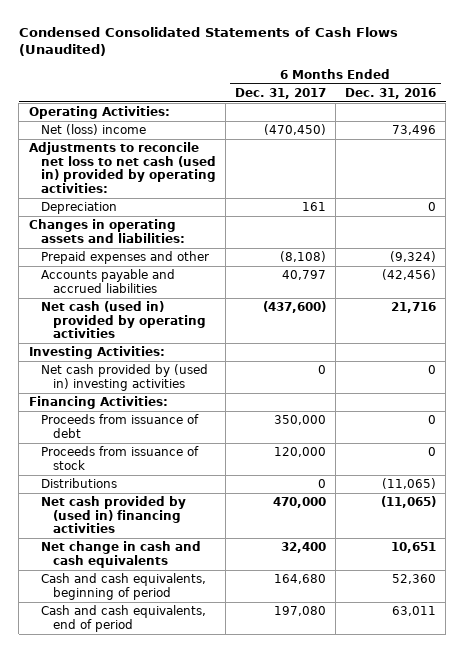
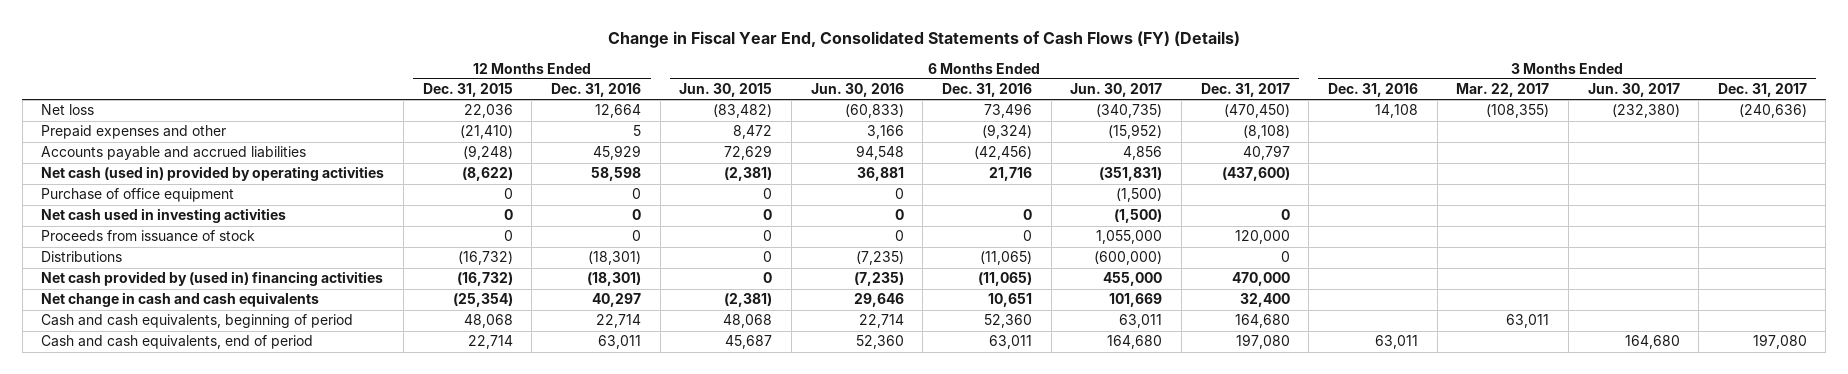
- Condensed Consolidated Statements of Cash Flows (Unaudited)
+ Change in Fiscal Year End, Consolidated Statements of Cash Flows (FY) (Details)
- | 6 Months Ended Dec. 31, 2017 | 6 Months Ended Dec. 31, 2016
+ | 12 Months Ended Dec. 31, 2015 | 12 Months Ended Dec. 31, 2016 | 6 Months Ended Jun. 30, 2015 | 6 Months Ended Jun. 30, 2016 | 6 Months Ended Dec. 31, 2016 | 6 Months Ended Jun. 30, 2017 | 6 Months Ended Dec. 31, 2017 | 3 Months Ended Dec. 31, 2016 | 3 Months Ended Mar. 22, 2017 | 3 Months Ended Jun. 30, 2017 | 3 Months Ended Dec. 31, 2017
- Operating Activities:
- Net (loss) income | (470,450) | 73,496
- Adjustments to reconcile net loss to net cash (used in) provided by operating activities:
- Depreciation | 161 | 0
- Changes in operating assets and liabilities:
+ Net loss | 22,036 | 12,664 | (83,482) | (60,833) | 73,496 | (340,735) | (470,450) | 14,108 | (108,355) | (232,380) | (240,636)
- Investing Activities:
- Net cash provided by (used in) investing activities | 0 | 0
- Financing Activities:
- Proceeds from issuance of debt | 350,000 | 0
+ Purchase of office equipment | 0 | 0 | 0 | 0 | | (1,500) | | | | |
+ Net cash used in investing activities | 0 | 0 | 0 | 0 | 0 | (1,500) | 0 | | | |

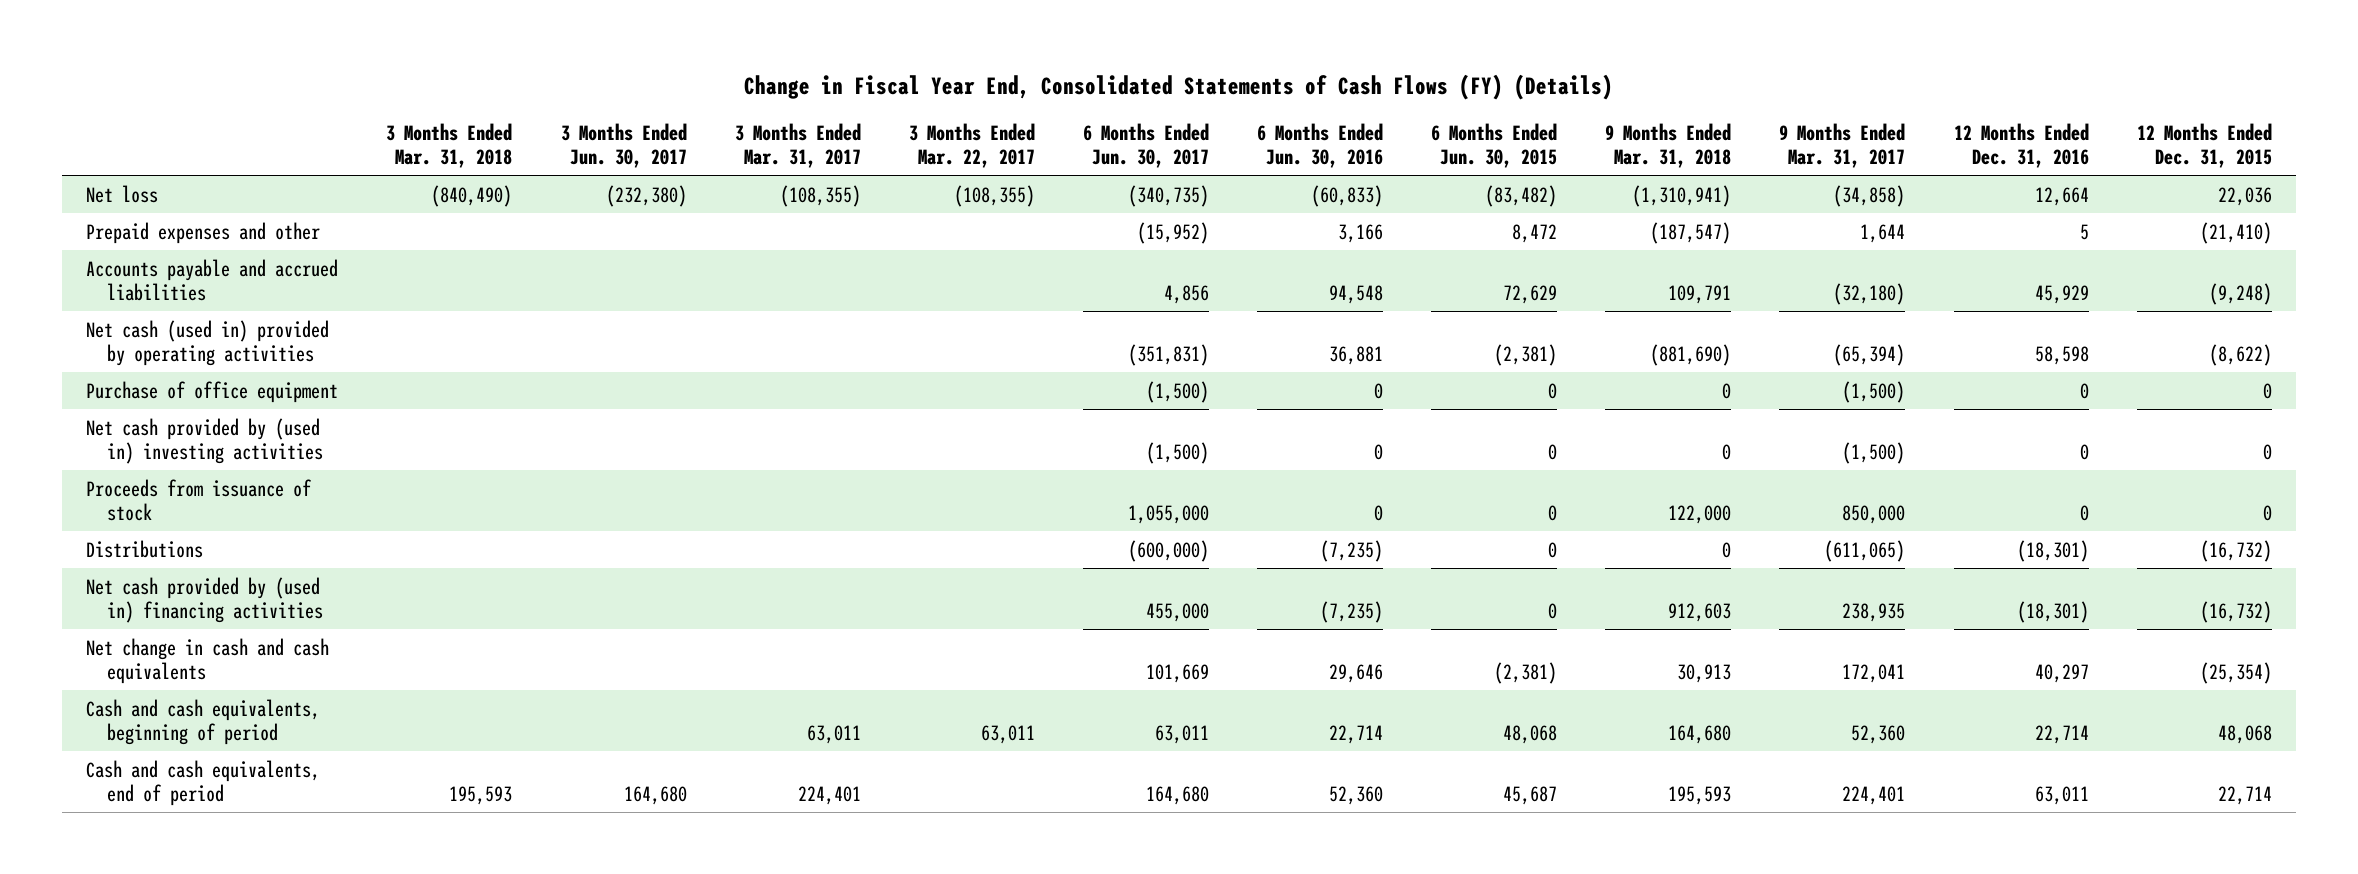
- | 12 Months Ended Dec. 31, 2015 | 12 Months Ended Dec. 31, 2016 | 6 Months Ended Jun. 30, 2015 | 6 Months Ended Jun. 30, 2016 | 6 Months Ended Dec. 31, 2016 | 6 Months Ended Jun. 30, 2017 | 6 Months Ended Dec. 31, 2017 | 3 Months Ended Dec. 31, 2016 | 3 Months Ended Mar. 22, 2017 | 3 Months Ended Jun. 30, 2017 | 3 Months Ended Dec. 31, 2017
+ | 3 Months Ended Mar. 31, 2018 | 3 Months Ended Jun. 30, 2017 | 3 Months Ended Mar. 31, 2017 | 3 Months Ended Mar. 22, 2017 | 6 Months Ended Jun. 30, 2017 | 6 Months Ended Jun. 30, 2016 | 6 Months Ended Jun. 30, 2015 | 9 Months Ended Mar. 31, 2018 | 9 Months Ended Mar. 31, 2017 | 12 Months Ended Dec. 31, 2016 | 12 Months Ended Dec. 31, 2015
- Net cash used in investing activities | 0 | 0 | 0 | 0 | 0 | (1,500) | 0 | | | |
+ Net cash provided by (used in) investing activities | | | | | (1,500) | 0 | 0 | 0 | (1,500) | 0 | 0

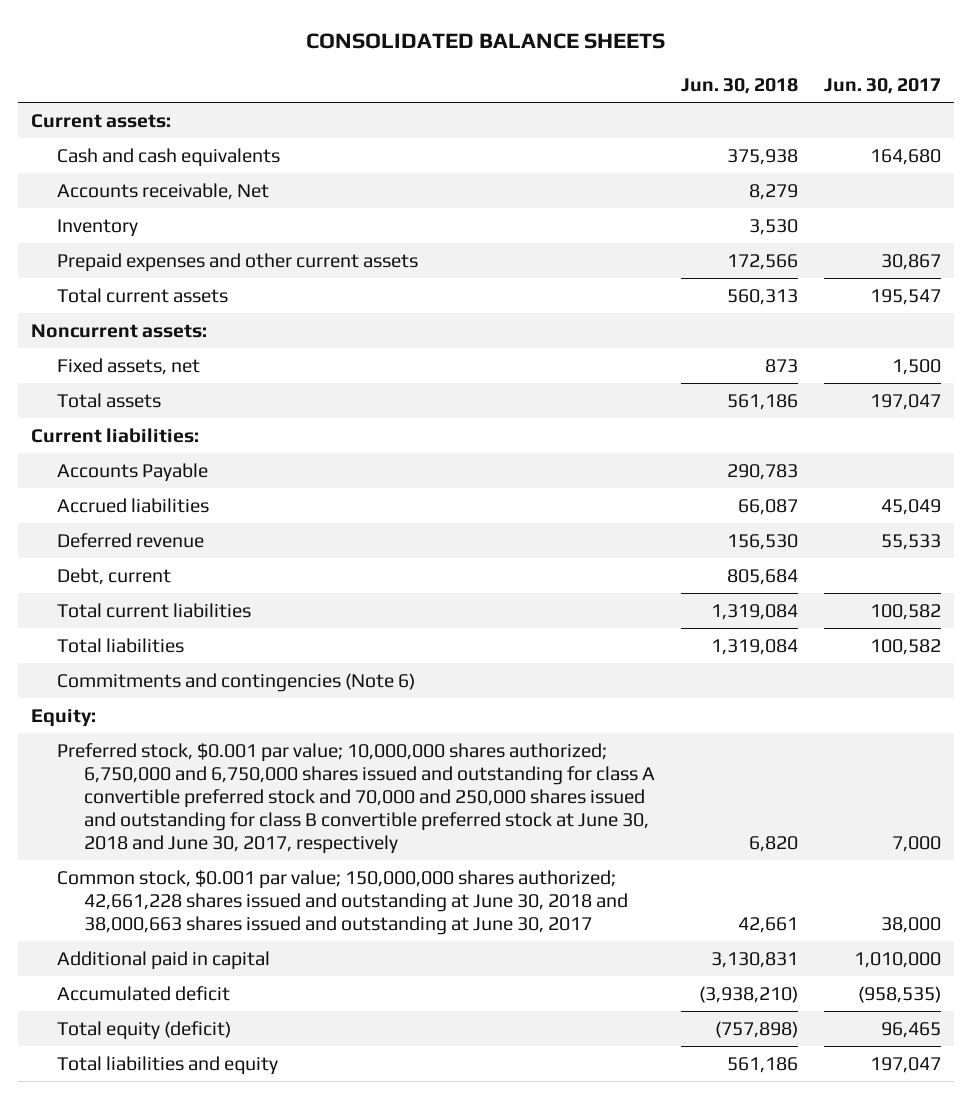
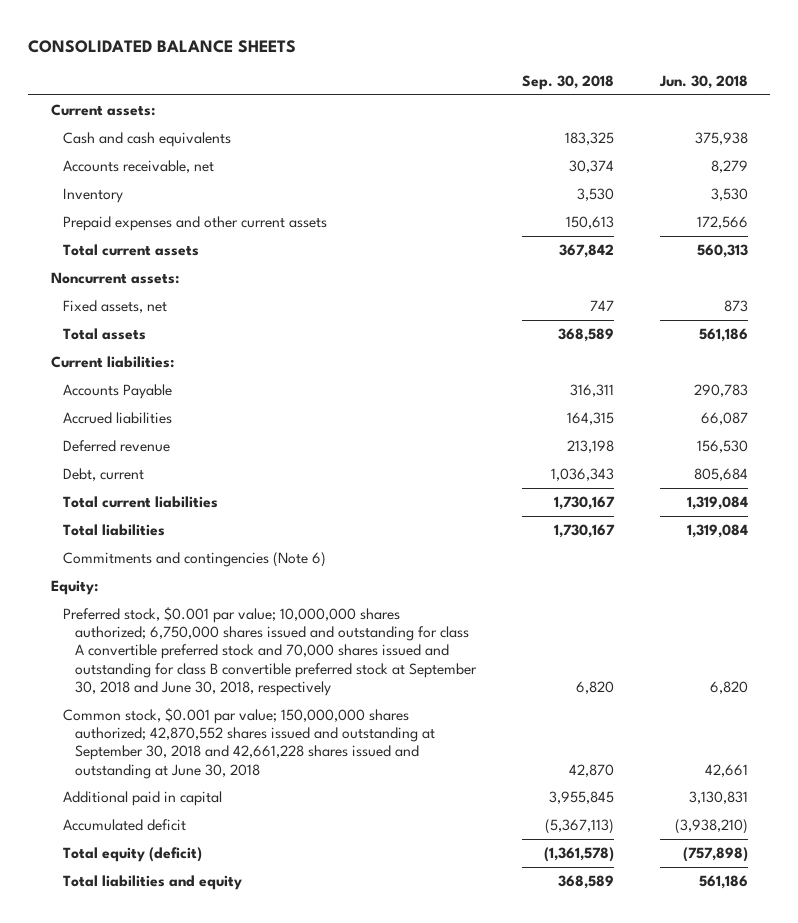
- | Jun. 30, 2018 | Jun. 30, 2017
+ | Sep. 30, 2018 | Jun. 30, 2018
- Accounts receivable, Net | 8,279 |
+ Accounts receivable, net | 30,374 | 8,279
- Preferred stock, $0.001 par value; 10,000,000 shares authorized; 6,750,000 and 6,750,000 shares issued and outstanding for class A convertible preferred stock and 70,000 and 250,000 shares issued and outstanding for class B convertible preferred stock at June 30, 2018 and June 30, 2017, respectively | 6,820 | 7,000
- Common stock, $0.001 par value; 150,000,000 shares authorized; 42,661,228 shares issued and outstanding at June 30, 2018 and 38,000,663 shares issued and outstanding at June 30, 2017 | 42,661 | 38,000
+ Preferred stock, $0.001 par value; 10,000,000 shares authorized; 6,750,000 shares issued and outstanding for class A convertible preferred stock and 70,000 shares issued and outstanding for class B convertible preferred stock at September 30, 2018 and June 30, 2018, respectively | 6,820 | 6,820
+ Common stock, $0.001 par value; 150,000,000 shares authorized; 42,870,552 shares issued and outstanding at September 30, 2018 and 42,661,228 shares issued and outstanding at June 30, 2018 | 42,870 | 42,661

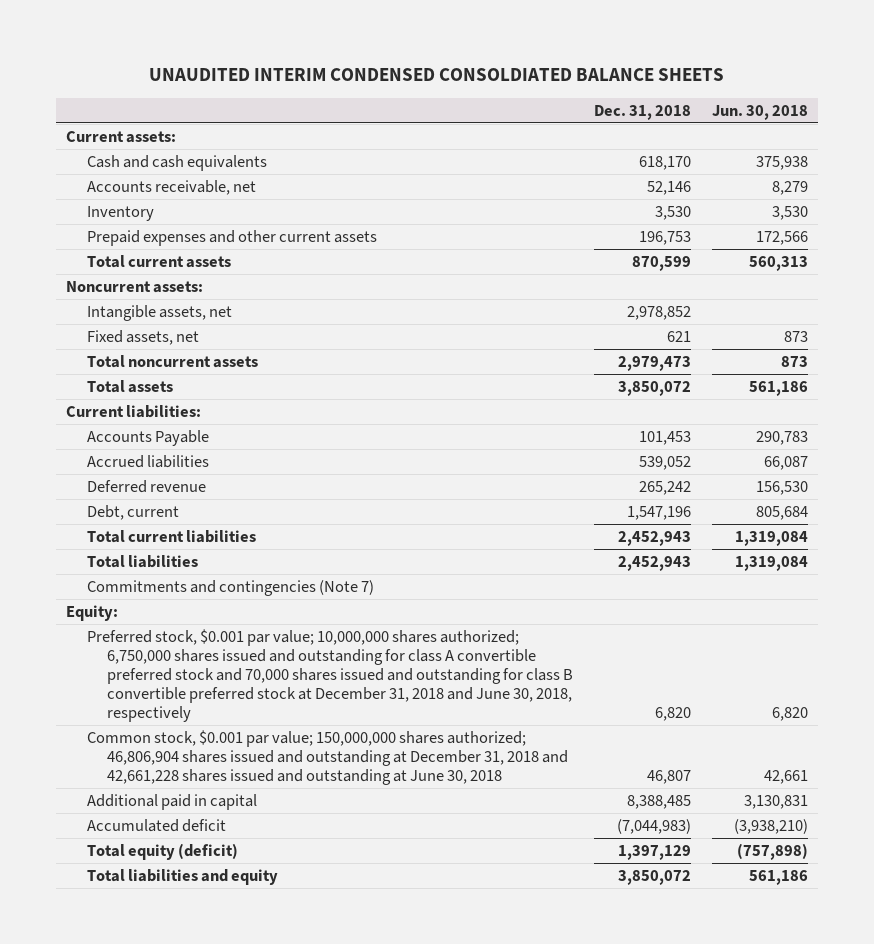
- CONSOLIDATED BALANCE SHEETS
+ UNAUDITED INTERIM CONDENSED CONSOLDIATED BALANCE SHEETS
- | Sep. 30, 2018 | Jun. 30, 2018
+ | Dec. 31, 2018 | Jun. 30, 2018
+ Intangible assets, net | 2,978,852 |
+ Total noncurrent assets | 2,979,473 | 873
- Commitments and contingencies (Note 6)
+ Commitments and contingencies (Note 7)
- Preferred stock, $0.001 par value; 10,000,000 shares authorized; 6,750,000 shares issued and outstanding for class A convertible preferred stock and 70,000 shares issued and outstanding for class B convertible preferred stock at September 30, 2018 and June 30, 2018, respectively | 6,820 | 6,820
- Common stock, $0.001 par value; 150,000,000 shares authorized; 42,870,552 shares issued and outstanding at September 30, 2018 and 42,661,228 shares issued and outstanding at June 30, 2018 | 42,870 | 42,661
+ Preferred stock, $0.001 par value; 10,000,000 shares authorized; 6,750,000 shares issued and outstanding for class A convertible preferred stock and 70,000 shares issued and outstanding for class B convertible preferred stock at December 31, 2018 and June 30, 2018, respectively | 6,820 | 6,820
+ Common stock, $0.001 par value; 150,000,000 shares authorized; 46,806,904 shares issued and outstanding at December 31, 2018 and 42,661,228 shares issued and outstanding at June 30, 2018 | 46,807 | 42,661

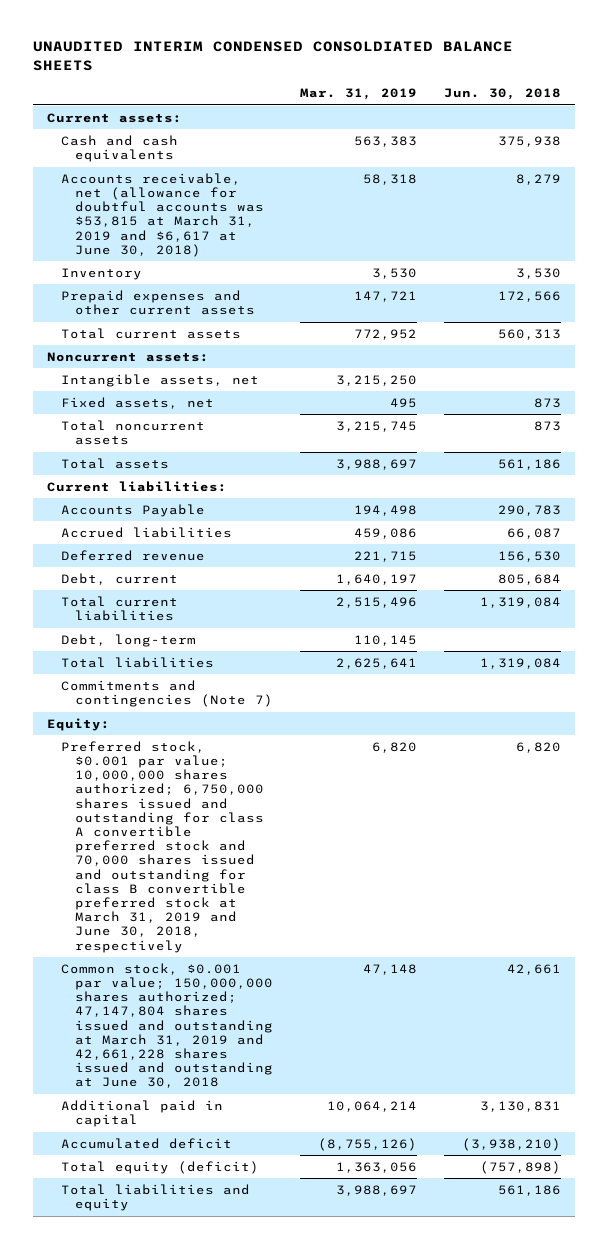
- | Dec. 31, 2018 | Jun. 30, 2018
+ | Mar. 31, 2019 | Jun. 30, 2018
- Accounts receivable, net | 52,146 | 8,279
+ Accounts receivable, net (allowance for doubtful accounts was $53,815 at March 31, 2019 and $6,617 at June 30, 2018) | 58,318 | 8,279
+ Debt, long-term | 110,145 |
- Preferred stock, $0.001 par value; 10,000,000 shares authorized; 6,750,000 shares issued and outstanding for class A convertible preferred stock and 70,000 shares issued and outstanding for class B convertible preferred stock at December 31, 2018 and June 30, 2018, respectively | 6,820 | 6,820
- Common stock, $0.001 par value; 150,000,000 shares authorized; 46,806,904 shares issued and outstanding at December 31, 2018 and 42,661,228 shares issued and outstanding at June 30, 2018 | 46,807 | 42,661
+ Preferred stock, $0.001 par value; 10,000,000 shares authorized; 6,750,000 shares issued and outstanding for class A convertible preferred stock and 70,000 shares issued and outstanding for class B convertible preferred stock at March 31, 2019 and June 30, 2018, respectively | 6,820 | 6,820
+ Common stock, $0.001 par value; 150,000,000 shares authorized; 47,147,804 shares issued and outstanding at March 31, 2019 and 42,661,228 shares issued and outstanding at June 30, 2018 | 47,148 | 42,661

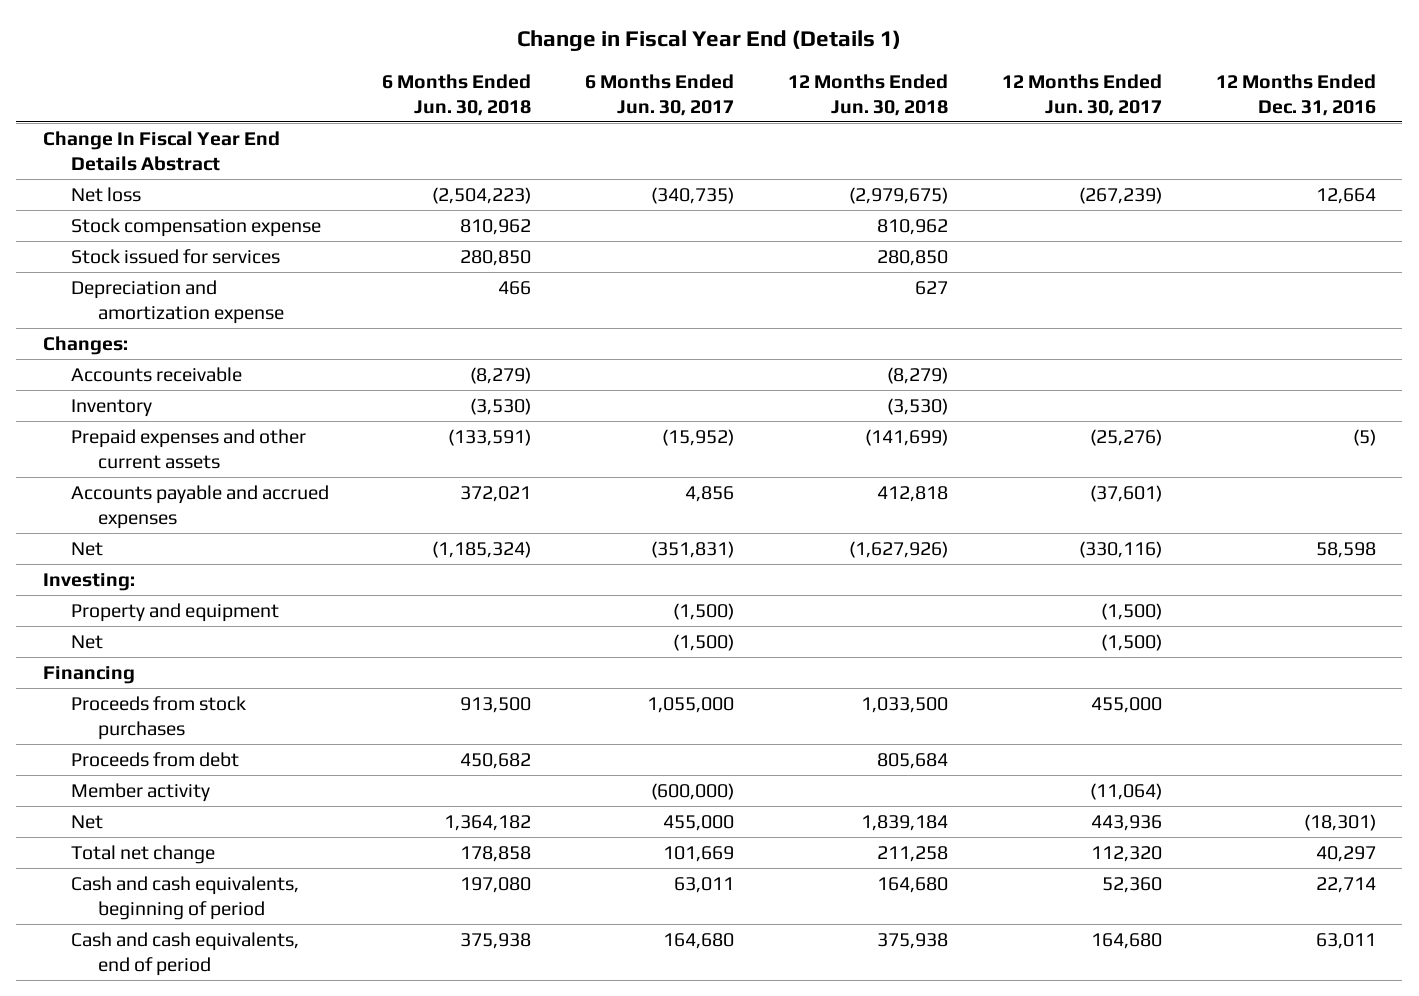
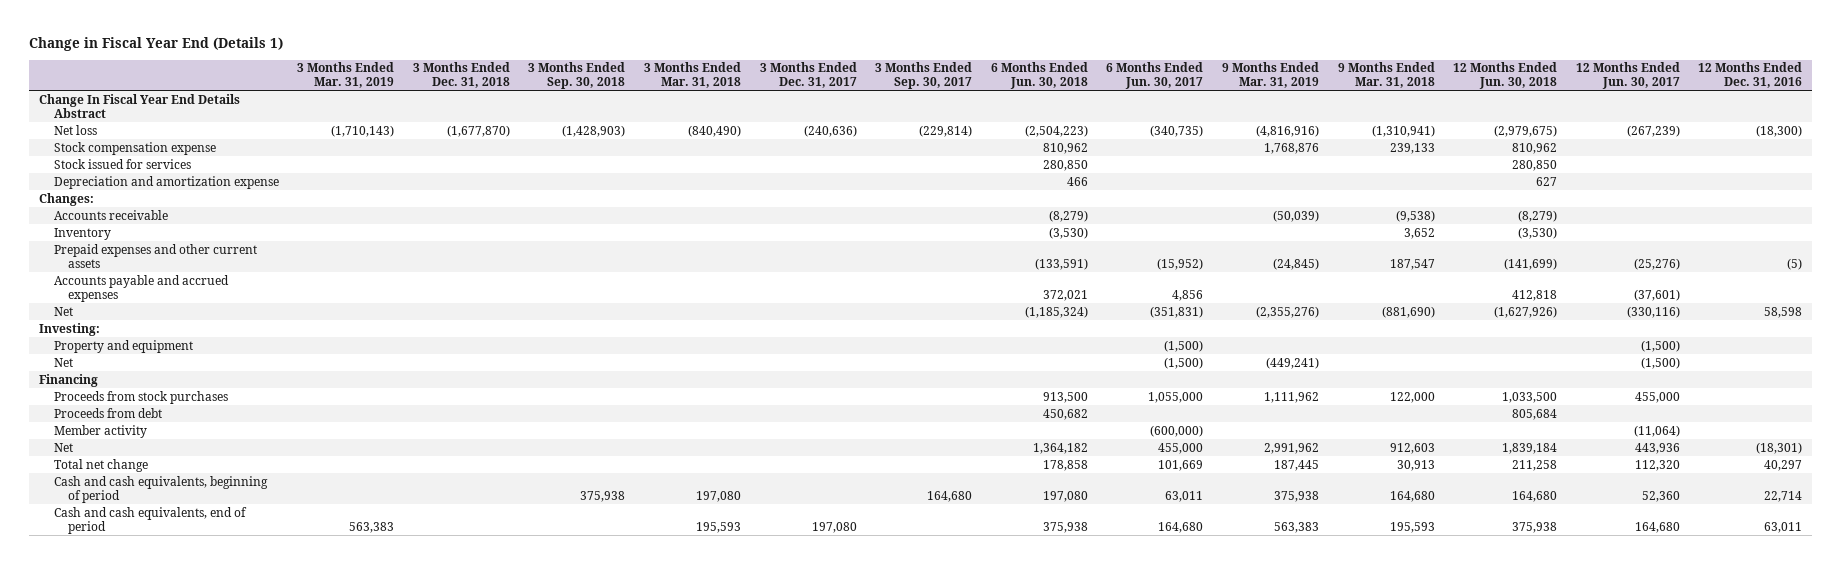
- | 6 Months Ended Jun. 30, 2018 | 6 Months Ended Jun. 30, 2017 | 12 Months Ended Jun. 30, 2018 | 12 Months Ended Jun. 30, 2017 | 12 Months Ended Dec. 31, 2016
+ | 3 Months Ended Mar. 31, 2019 | 3 Months Ended Dec. 31, 2018 | 3 Months Ended Sep. 30, 2018 | 3 Months Ended Mar. 31, 2018 | 3 Months Ended Dec. 31, 2017 | 3 Months Ended Sep. 30, 2017 | 6 Months Ended Jun. 30, 2018 | 6 Months Ended Jun. 30, 2017 | 9 Months Ended Mar. 31, 2019 | 9 Months Ended Mar. 31, 2018 | 12 Months Ended Jun. 30, 2018 | 12 Months Ended Jun. 30, 2017 | 12 Months Ended Dec. 31, 2016
- Net loss | (2,504,223) | (340,735) | (2,979,675) | (267,239) | 12,664
+ Net loss | (1,710,143) | (1,677,870) | (1,428,903) | (840,490) | (240,636) | (229,814) | (2,504,223) | (340,735) | (4,816,916) | (1,310,941) | (2,979,675) | (267,239) | (18,300)

